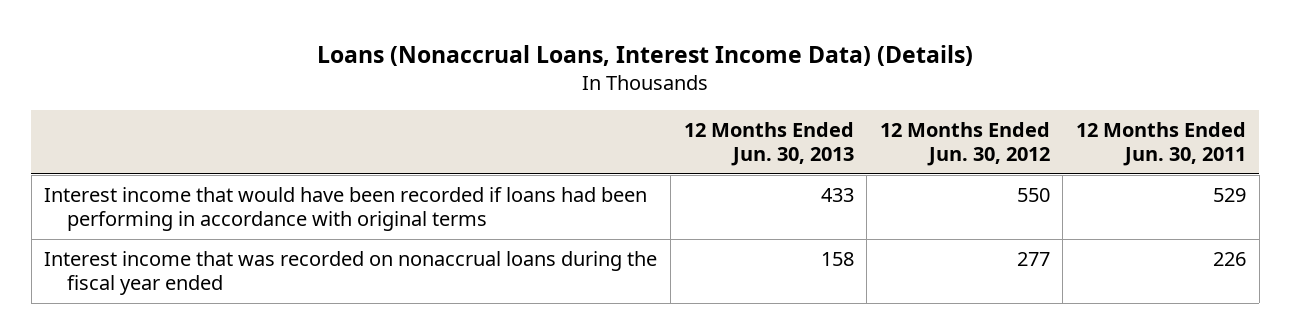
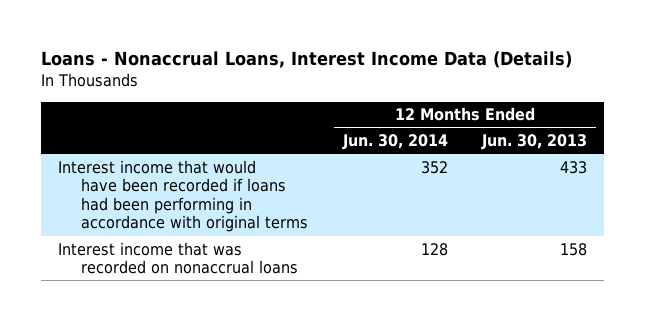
- Loans (Nonaccrual Loans, Interest Income Data) (Details)
+ Loans - Nonaccrual Loans, Interest Income Data (Details)
- | 12 Months Ended Jun. 30, 2013 | 12 Months Ended Jun. 30, 2012 | 12 Months Ended Jun. 30, 2011
+ | 12 Months Ended Jun. 30, 2014 | 12 Months Ended Jun. 30, 2013
- Interest income that was recorded on nonaccrual loans during the fiscal year ended | 158 | 277 | 226
+ Interest income that was recorded on nonaccrual loans | 128 | 158

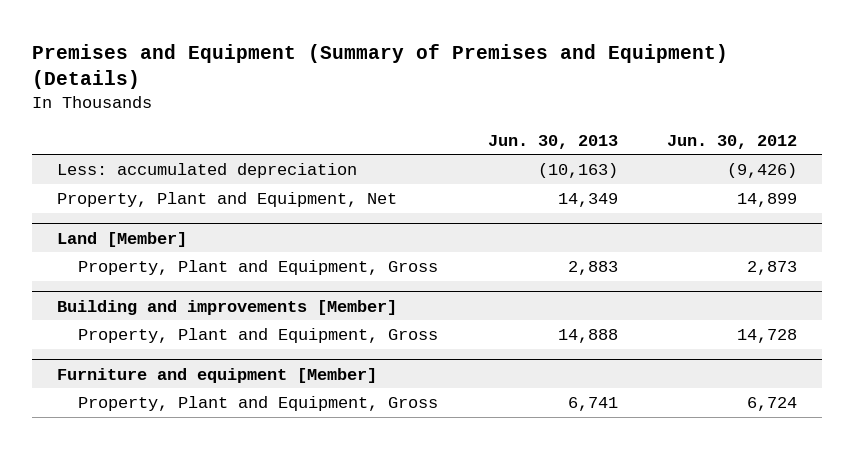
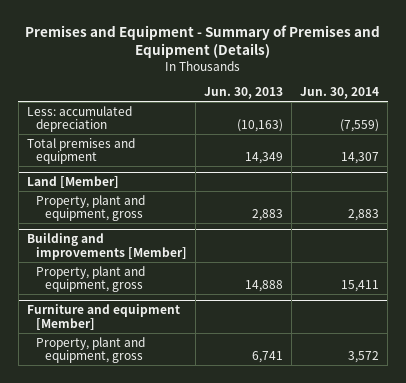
- Premises and Equipment (Summary of Premises and Equipment) (Details)
+ Premises and Equipment - Summary of Premises and Equipment (Details)
- | Jun. 30, 2013 | Jun. 30, 2012
+ | Jun. 30, 2013 | Jun. 30, 2014
- Property, Plant and Equipment, Net | 14,349 | 14,899
+ Total premises and equipment | 14,349 | 14,307
@ Land [Member]
- Property, Plant and Equipment, Gross | 2,883 | 2,873
+ Property, plant and equipment, gross | 2,883 | 2,883
@ Building and improvements [Member]
- Property, Plant and Equipment, Gross | 14,888 | 14,728
+ Property, plant and equipment, gross | 14,888 | 15,411
@ Furniture and equipment [Member]
- Property, Plant and Equipment, Gross | 6,741 | 6,724
+ Property, plant and equipment, gross | 6,741 | 3,572

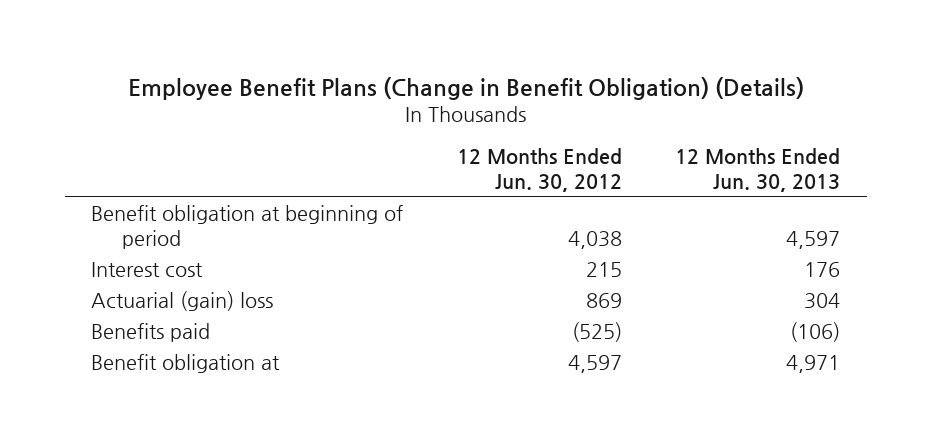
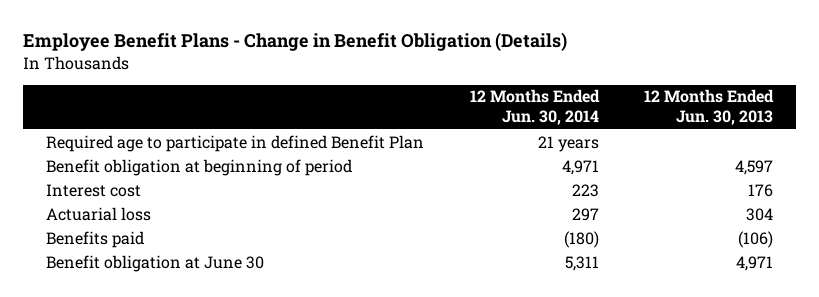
- Employee Benefit Plans (Change in Benefit Obligation) (Details)
+ Employee Benefit Plans - Change in Benefit Obligation (Details)
- | 12 Months Ended Jun. 30, 2012 | 12 Months Ended Jun. 30, 2013
+ | 12 Months Ended Jun. 30, 2014 | 12 Months Ended Jun. 30, 2013
+ Required age to participate in defined Benefit Plan | 21 years |
- Actuarial (gain) loss | 869 | 304
+ Actuarial loss | 297 | 304
- Benefit obligation at | 4,597 | 4,971
+ Benefit obligation at June 30 | 5,311 | 4,971

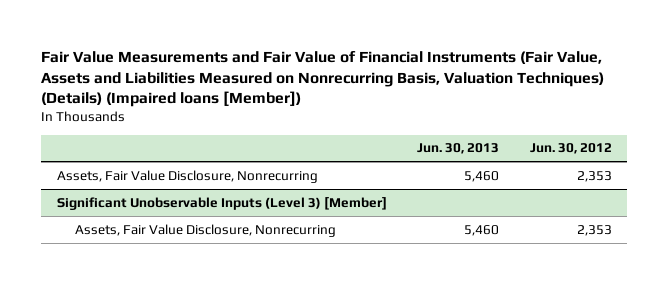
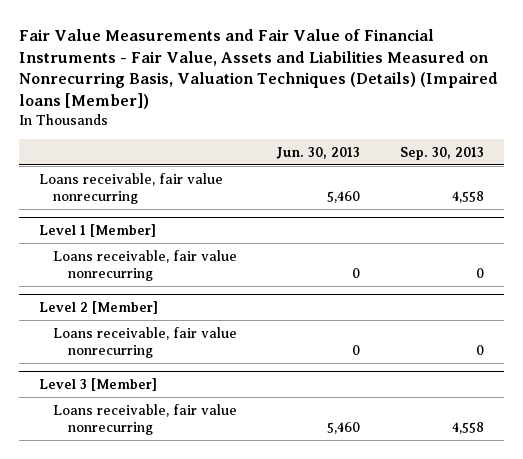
- Fair Value Measurements and Fair Value of Financial Instruments (Fair Value, Assets and Liabilities Measured on Nonrecurring Basis, Valuation Techniques) (Details) (Impaired loans [Member])
+ Fair Value Measurements and Fair Value of Financial Instruments - Fair Value, Assets and Liabilities Measured on Nonrecurring Basis, Valuation Techniques (Details) (Impaired loans [Member])
- | Jun. 30, 2013 | Jun. 30, 2012
+ | Jun. 30, 2013 | Sep. 30, 2013
- Assets, Fair Value Disclosure, Nonrecurring | 5,460 | 2,353
- Significant Unobservable Inputs (Level 3) [Member]
- Assets, Fair Value Disclosure, Nonrecurring | 5,460 | 2,353
+ Loans receivable, fair value nonrecurring | 5,460 | 4,558
+ Level 1 [Member]
+ Loans receivable, fair value nonrecurring | 0 | 0
+ Level 2 [Member]
+ Loans receivable, fair value nonrecurring | 0 | 0
+ Level 3 [Member]
+ Loans receivable, fair value nonrecurring | 5,460 | 4,558

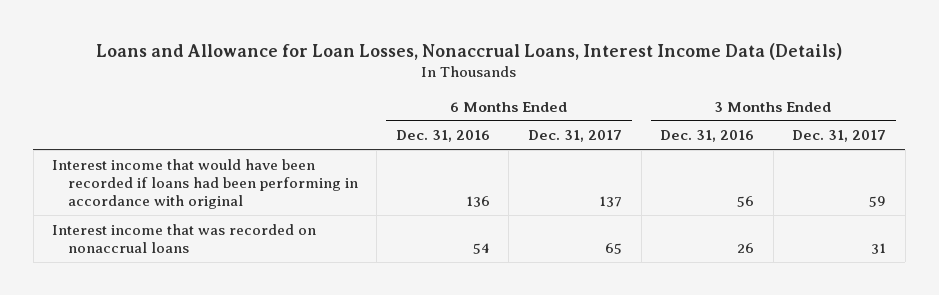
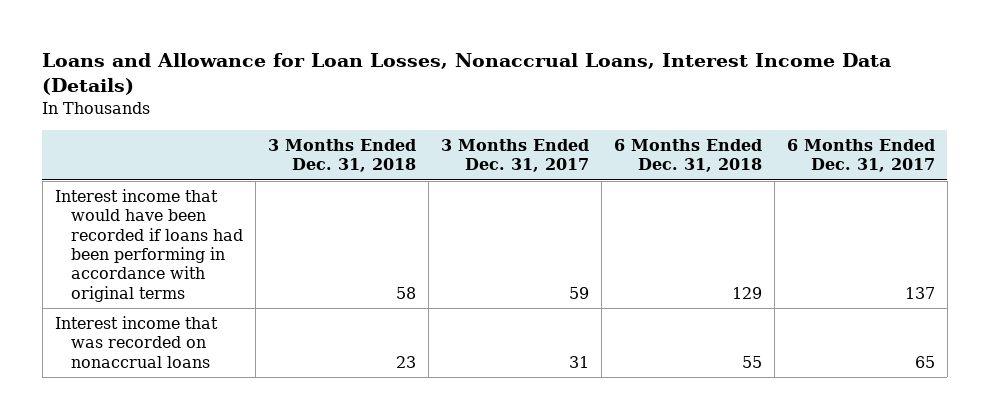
- | 6 Months Ended Dec. 31, 2016 | 6 Months Ended Dec. 31, 2017 | 3 Months Ended Dec. 31, 2016 | 3 Months Ended Dec. 31, 2017
+ | 3 Months Ended Dec. 31, 2018 | 3 Months Ended Dec. 31, 2017 | 6 Months Ended Dec. 31, 2018 | 6 Months Ended Dec. 31, 2017
- Interest income that would have been recorded if loans had been performing in accordance with original | 136 | 137 | 56 | 59
+ Interest income that would have been recorded if loans had been performing in accordance with original terms | 58 | 59 | 129 | 137

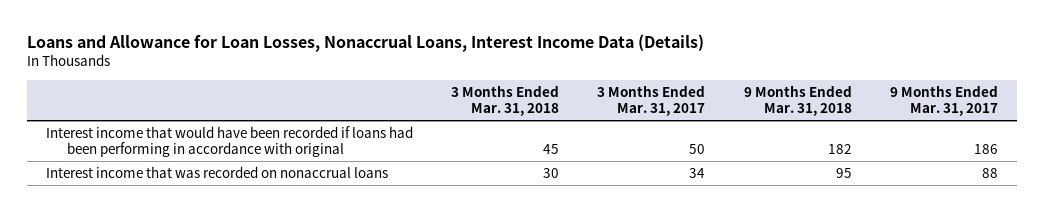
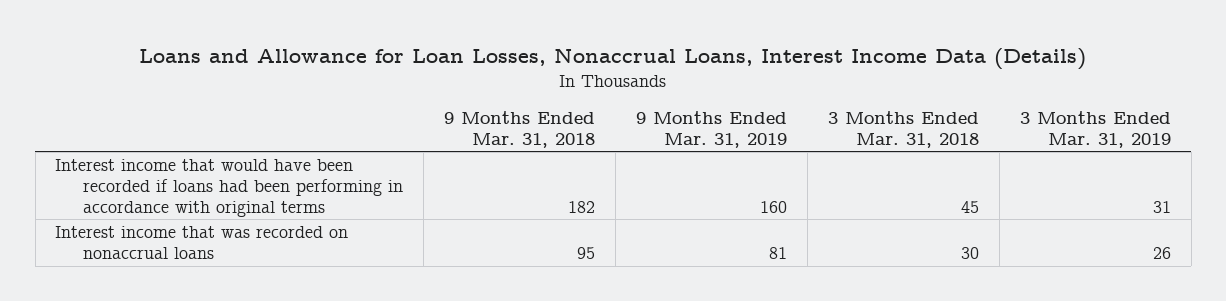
- | 3 Months Ended Mar. 31, 2018 | 3 Months Ended Mar. 31, 2017 | 9 Months Ended Mar. 31, 2018 | 9 Months Ended Mar. 31, 2017
+ | 9 Months Ended Mar. 31, 2018 | 9 Months Ended Mar. 31, 2019 | 3 Months Ended Mar. 31, 2018 | 3 Months Ended Mar. 31, 2019
- Interest income that would have been recorded if loans had been performing in accordance with original | 45 | 50 | 182 | 186
+ Interest income that would have been recorded if loans had been performing in accordance with original terms | 182 | 160 | 45 | 31

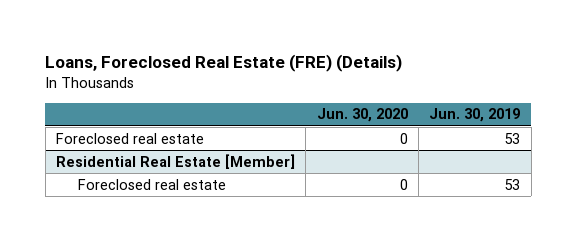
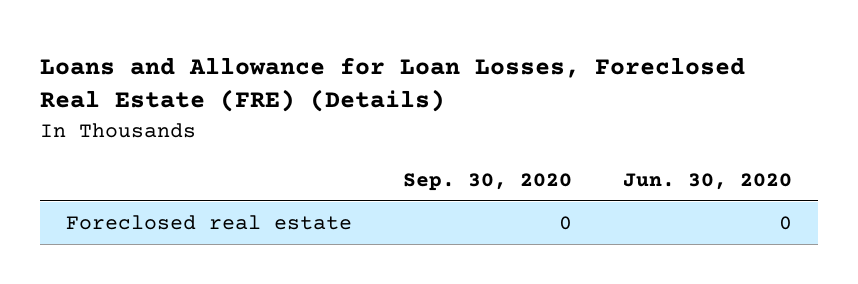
- Loans, Foreclosed Real Estate (FRE) (Details)
+ Loans and Allowance for Loan Losses, Foreclosed Real Estate (FRE) (Details)
- | Jun. 30, 2020 | Jun. 30, 2019
+ | Sep. 30, 2020 | Jun. 30, 2020
- Residential Real Estate [Member]
- Foreclosed real estate | 0 | 53

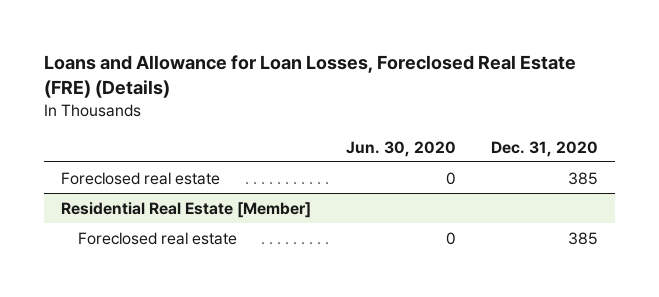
- | Sep. 30, 2020 | Jun. 30, 2020
+ | Jun. 30, 2020 | Dec. 31, 2020
+ Residential Real Estate [Member]
+ Foreclosed real estate | 0 | 385

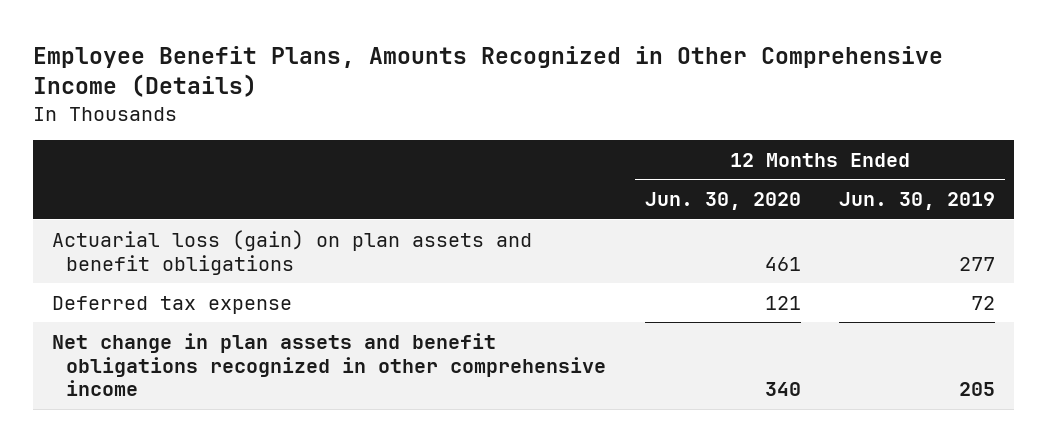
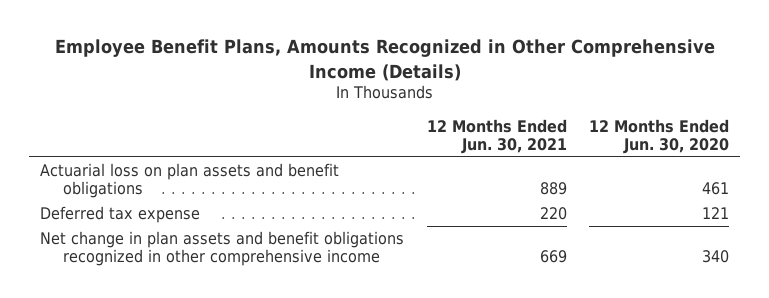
- | 12 Months Ended Jun. 30, 2020 | 12 Months Ended Jun. 30, 2019
+ | 12 Months Ended Jun. 30, 2021 | 12 Months Ended Jun. 30, 2020
- Actuarial loss (gain) on plan assets and benefit obligations | 461 | 277
+ Actuarial loss on plan assets and benefit obligations | 889 | 461

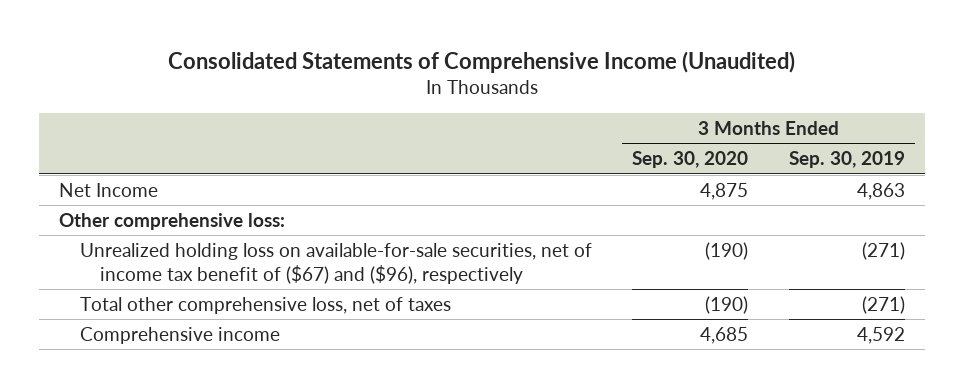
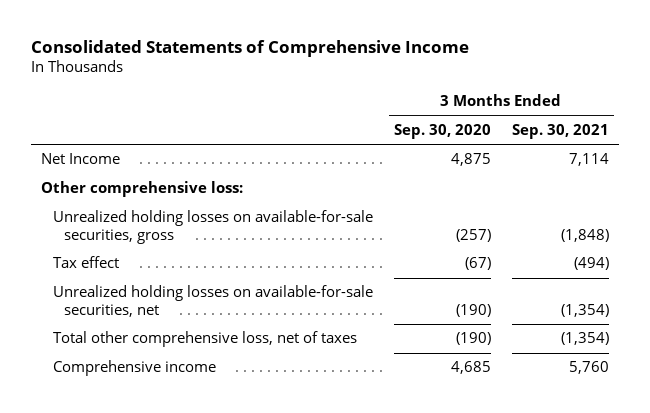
- Consolidated Statements of Comprehensive Income (Unaudited)
+ Consolidated Statements of Comprehensive Income
- | 3 Months Ended Sep. 30, 2020 | 3 Months Ended Sep. 30, 2019
+ | 3 Months Ended Sep. 30, 2020 | 3 Months Ended Sep. 30, 2021
- Unrealized holding loss on available-for-sale securities, net of income tax benefit of ($67) and ($96), respectively | (190) | (271)
+ Unrealized holding losses on available-for-sale securities, gross | (257) | (1,848)
+ Tax effect | (67) | (494)
+ Unrealized holding losses on available-for-sale securities, net | (190) | (1,354)

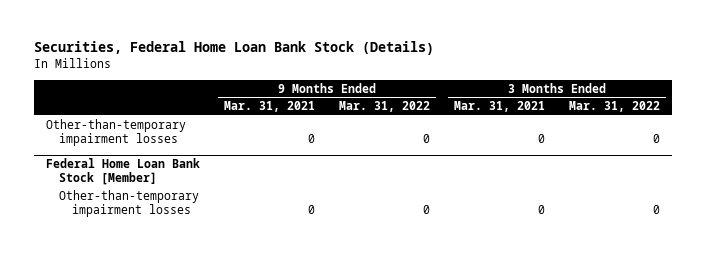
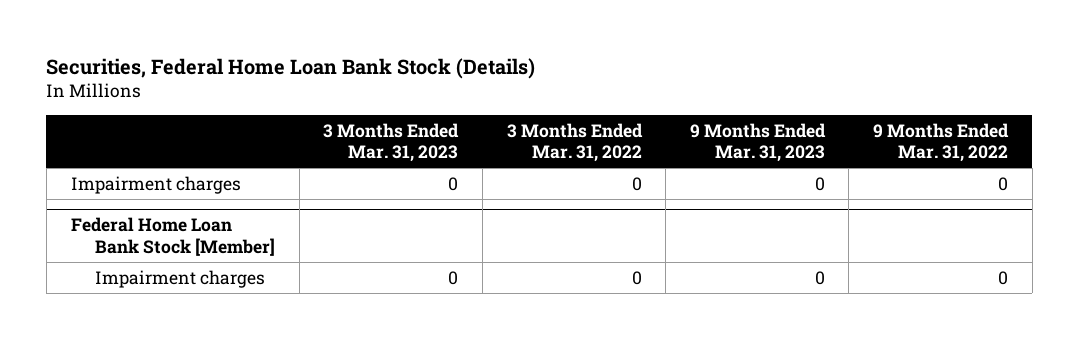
- | 9 Months Ended Mar. 31, 2021 | 9 Months Ended Mar. 31, 2022 | 3 Months Ended Mar. 31, 2021 | 3 Months Ended Mar. 31, 2022
+ | 3 Months Ended Mar. 31, 2023 | 3 Months Ended Mar. 31, 2022 | 9 Months Ended Mar. 31, 2023 | 9 Months Ended Mar. 31, 2022
- Other-than-temporary impairment losses | 0 | 0 | 0 | 0
+ Impairment charges | 0 | 0 | 0 | 0
@ Federal Home Loan Bank Stock [Member]
- Other-than-temporary impairment losses | 0 | 0 | 0 | 0
+ Impairment charges | 0 | 0 | 0 | 0

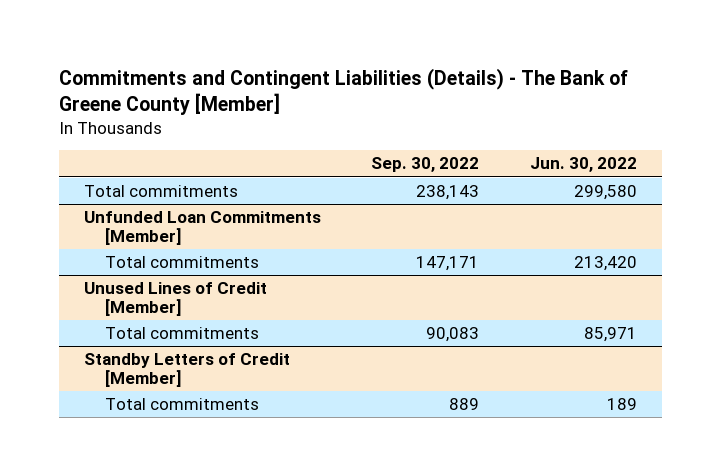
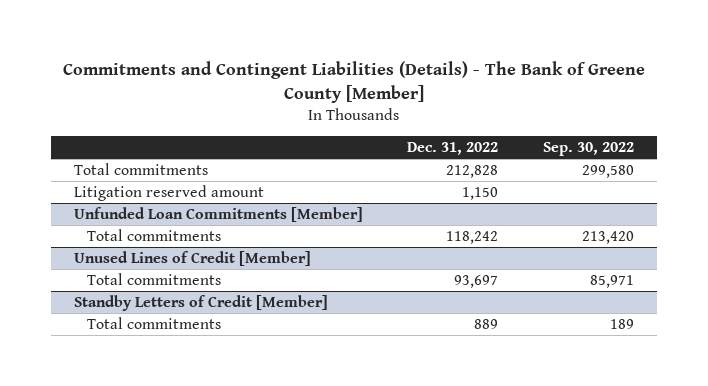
- | Sep. 30, 2022 | Jun. 30, 2022
+ | Dec. 31, 2022 | Sep. 30, 2022
- Total commitments | 238,143 | 299,580
+ Total commitments | 212,828 | 299,580
+ Litigation reserved amount | 1,150 |
@ Unfunded Loan Commitments [Member]
- Total commitments | 147,171 | 213,420
+ Total commitments | 118,242 | 213,420
@ Unused Lines of Credit [Member]
- Total commitments | 90,083 | 85,971
+ Total commitments | 93,697 | 85,971
@ Standby Letters of Credit [Member]
- Total commitments | 889 | 189
+ Total commitments | 889 | 189

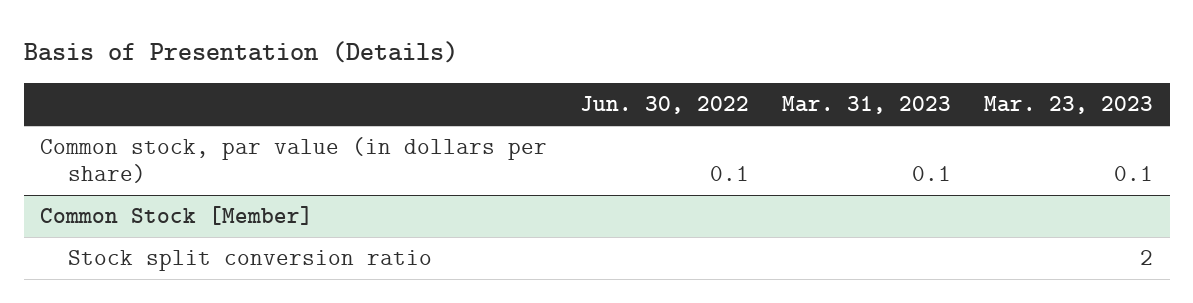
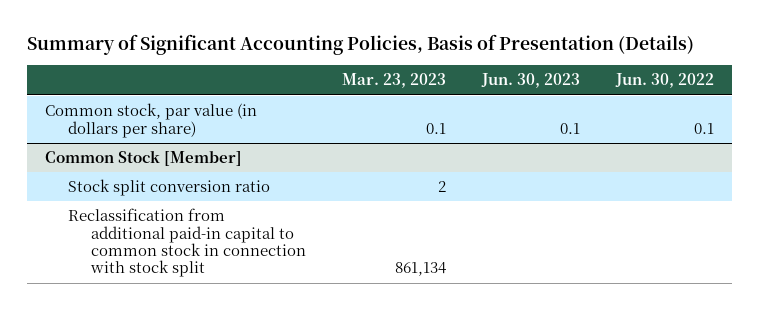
- Basis of Presentation (Details)
+ Summary of Significant Accounting Policies, Basis of Presentation (Details)
- | Jun. 30, 2022 | Mar. 31, 2023 | Mar. 23, 2023
+ | Mar. 23, 2023 | Jun. 30, 2023 | Jun. 30, 2022
@ Common Stock [Member]
+ Reclassification from additional paid-in capital to common stock in connection with stock split | 861,134 | |

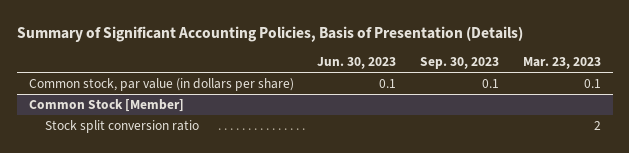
- | Mar. 23, 2023 | Jun. 30, 2023 | Jun. 30, 2022
+ | Jun. 30, 2023 | Sep. 30, 2023 | Mar. 23, 2023
@ Common Stock [Member]
- Reclassification from additional paid-in capital to common stock in connection with stock split | 861,134 | |

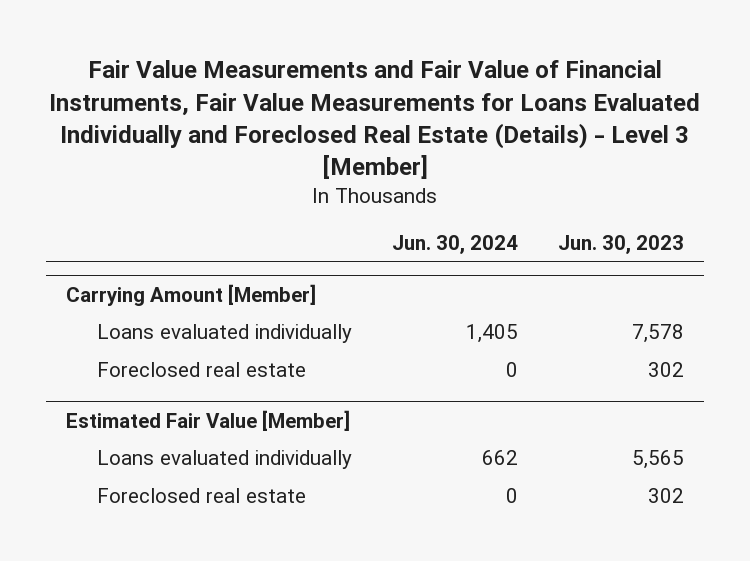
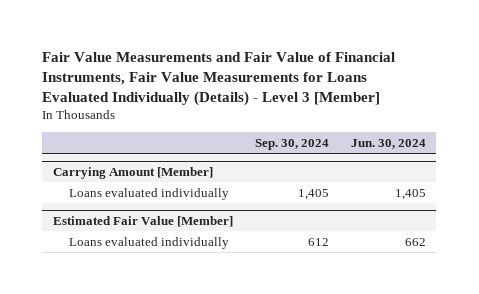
- Fair Value Measurements and Fair Value of Financial Instruments, Fair Value Measurements for Loans Evaluated Individually and Foreclosed Real Estate (Details) - Level 3 [Member]
+ Fair Value Measurements and Fair Value of Financial Instruments, Fair Value Measurements for Loans Evaluated Individually (Details) - Level 3 [Member]
- | Jun. 30, 2024 | Jun. 30, 2023
+ | Sep. 30, 2024 | Jun. 30, 2024
@ Carrying Amount [Member]
- Foreclosed real estate | 0 | 302
@ Estimated Fair Value [Member]
- Foreclosed real estate | 0 | 302

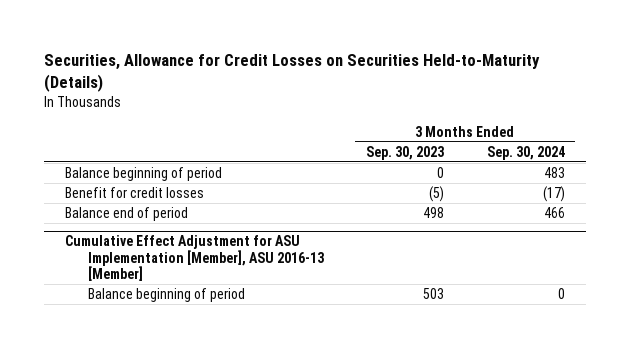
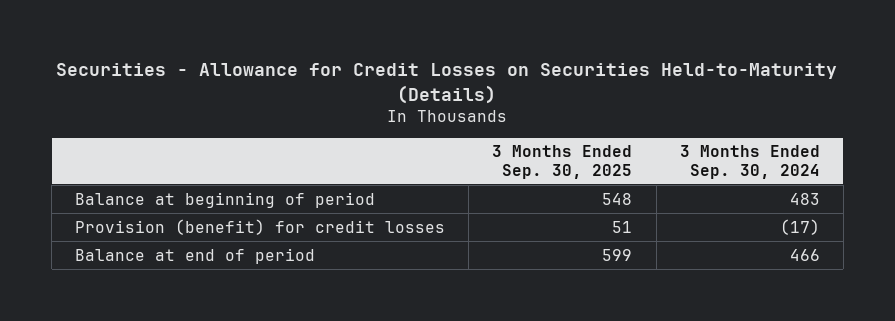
- Securities, Allowance for Credit Losses on Securities Held-to-Maturity (Details)
+ Securities - Allowance for Credit Losses on Securities Held-to-Maturity (Details)
- | 3 Months Ended Sep. 30, 2023 | 3 Months Ended Sep. 30, 2024
+ | 3 Months Ended Sep. 30, 2025 | 3 Months Ended Sep. 30, 2024
- Balance beginning of period | 0 | 483
- Benefit for credit losses | (5) | (17)
- Balance end of period | 498 | 466
- Cumulative Effect Adjustment for ASU Implementation [Member], ASU 2016-13 [Member]
- Balance beginning of period | 503 | 0
+ Balance at beginning of period | 548 | 483
+ Provision (benefit) for credit losses | 51 | (17)
+ Balance at end of period | 599 | 466

